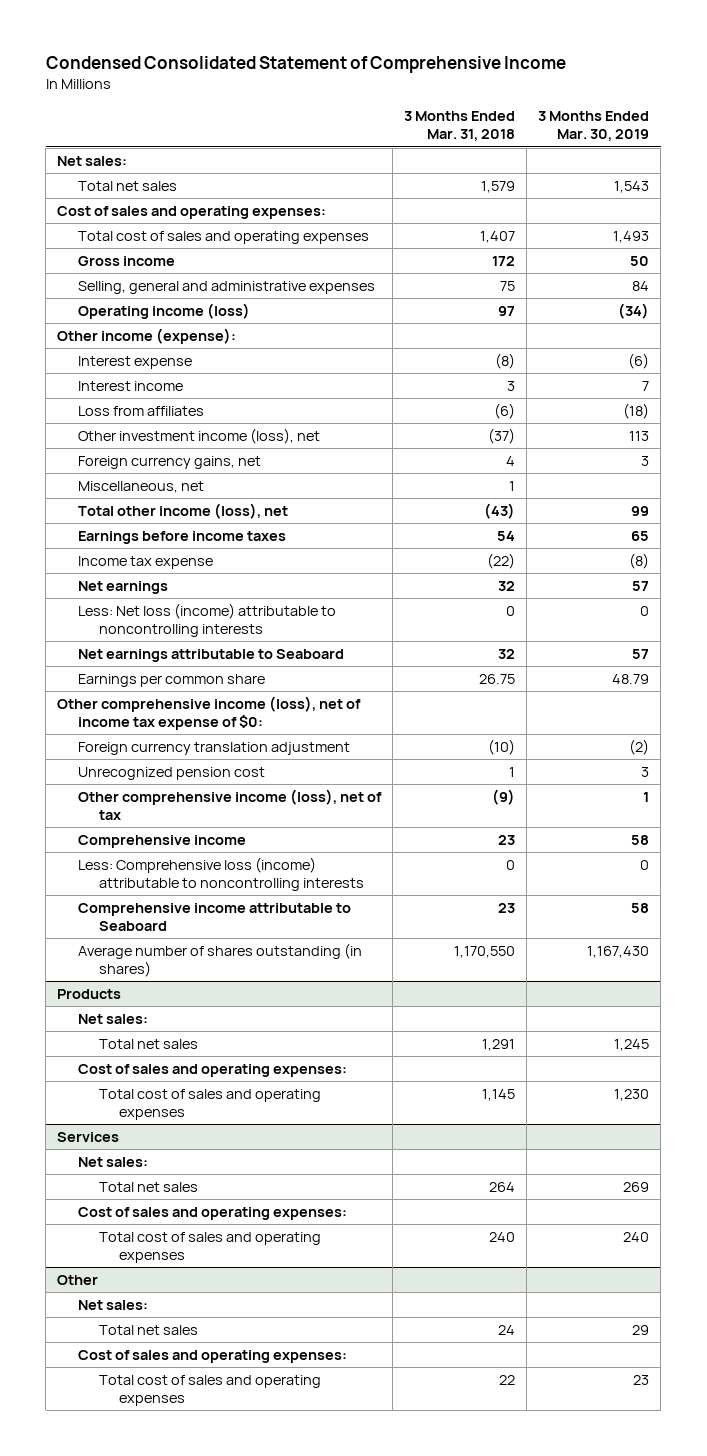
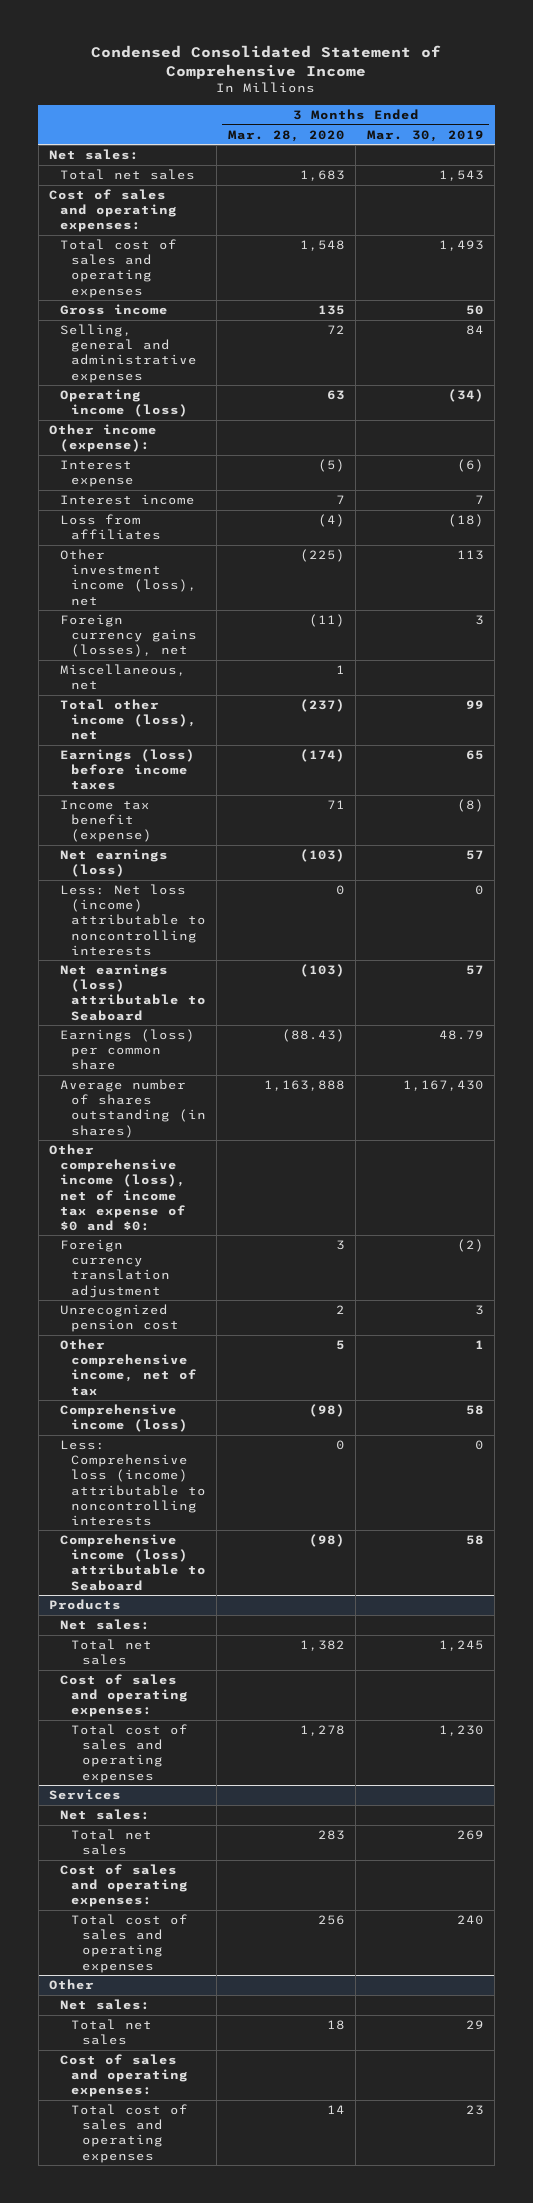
- | 3 Months Ended Mar. 31, 2018 | 3 Months Ended Mar. 30, 2019
+ | 3 Months Ended Mar. 28, 2020 | 3 Months Ended Mar. 30, 2019
- Foreign currency gains, net | 4 | 3
+ Foreign currency gains (losses), net | (11) | 3
- Earnings before income taxes | 54 | 65
- Income tax expense | (22) | (8)
- Net earnings | 32 | 57
+ Earnings (loss) before income taxes | (174) | 65
+ Income tax benefit (expense) | 71 | (8)
+ Net earnings (loss) | (103) | 57
- Net earnings attributable to Seaboard | 32 | 57
- Earnings per common share | 26.75 | 48.79
- Other comprehensive income (loss), net of income tax expense of $0:
+ Net earnings (loss) attributable to Seaboard | (103) | 57
+ Earnings (loss) per common share | (88.43) | 48.79
moved up: Average number of shares outstanding (in shares) | 1,163,888 | 1,167,430
+ Other comprehensive income (loss), net of income tax expense of $0 and $0:
- Other comprehensive income (loss), net of tax | (9) | 1
- Comprehensive income | 23 | 58
+ Other comprehensive income, net of tax | 5 | 1
+ Comprehensive income (loss) | (98) | 58
- Comprehensive income attributable to Seaboard | 23 | 58
+ Comprehensive income (loss) attributable to Seaboard | (98) | 58

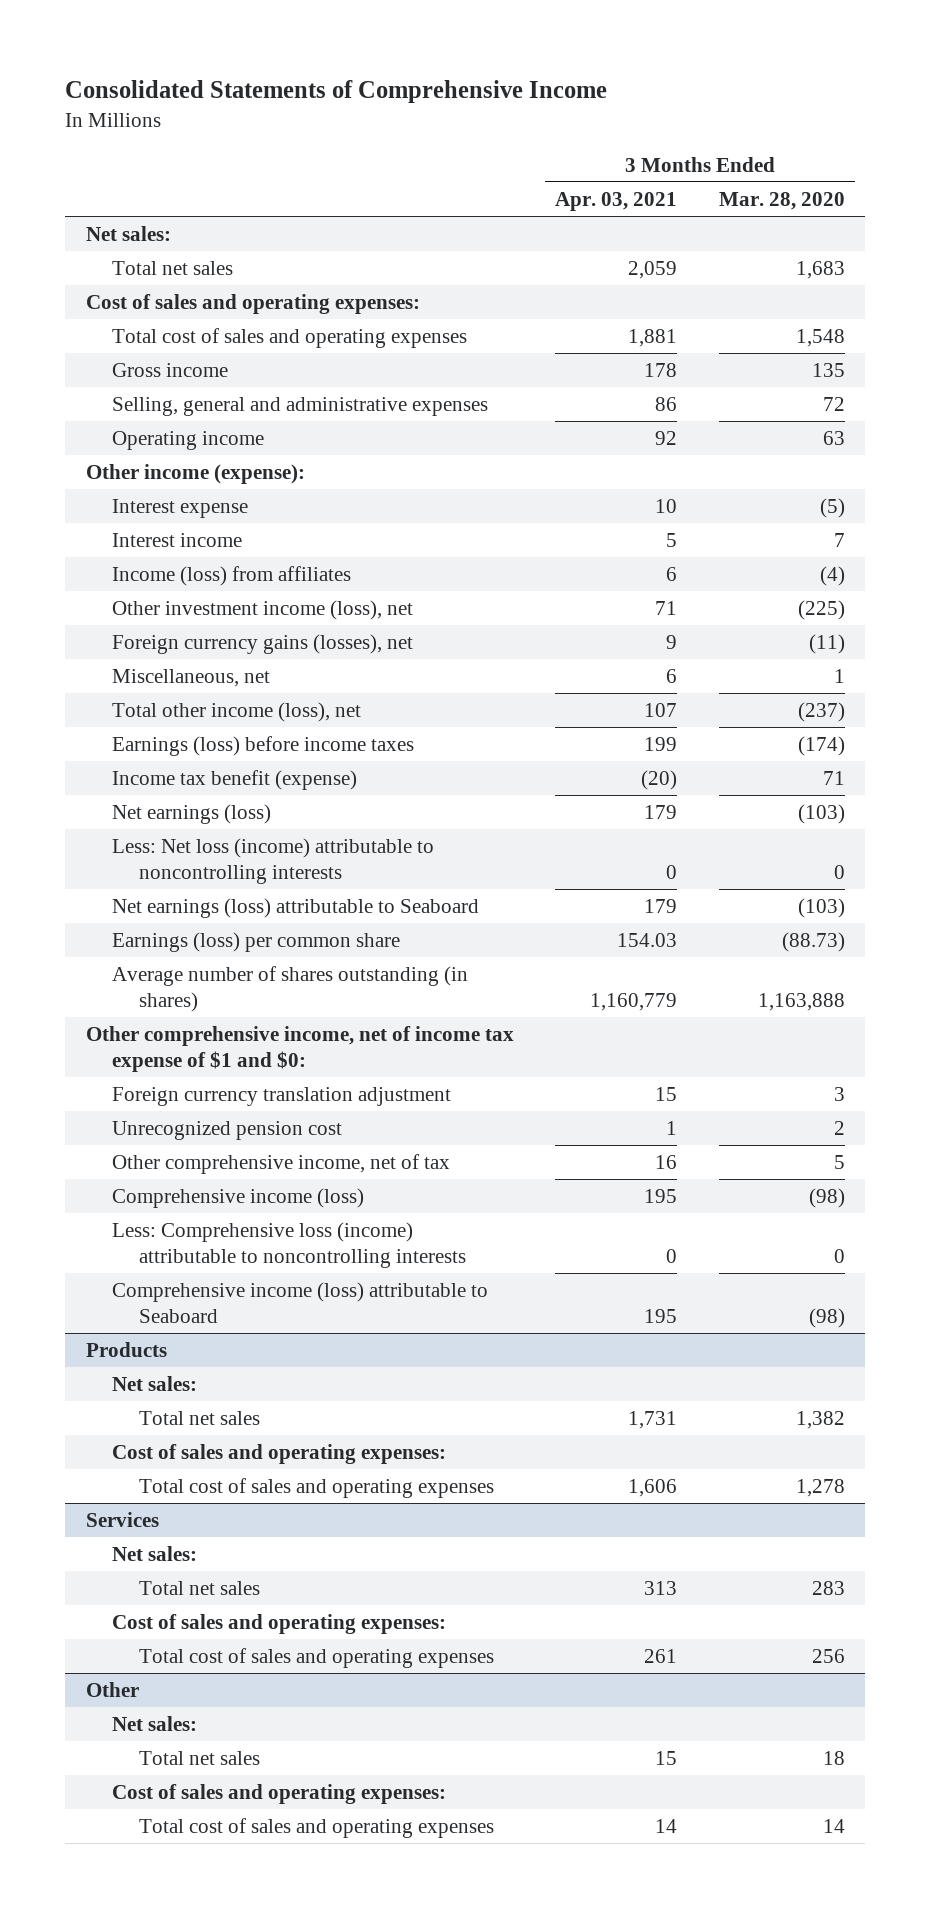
- Condensed Consolidated Statement of Comprehensive Income
+ Consolidated Statements of Comprehensive Income
- | 3 Months Ended Mar. 28, 2020 | 3 Months Ended Mar. 30, 2019
+ | 3 Months Ended Apr. 03, 2021 | 3 Months Ended Mar. 28, 2020
- Operating income (loss) | 63 | (34)
+ Operating income | 92 | 63
- Loss from affiliates | (4) | (18)
+ Income (loss) from affiliates | 6 | (4)
- Earnings (loss) per common share | (88.43) | 48.79
+ Earnings (loss) per common share | 154.03 | (88.73)
- Other comprehensive income (loss), net of income tax expense of $0 and $0:
+ Other comprehensive income, net of income tax expense of $1 and $0:

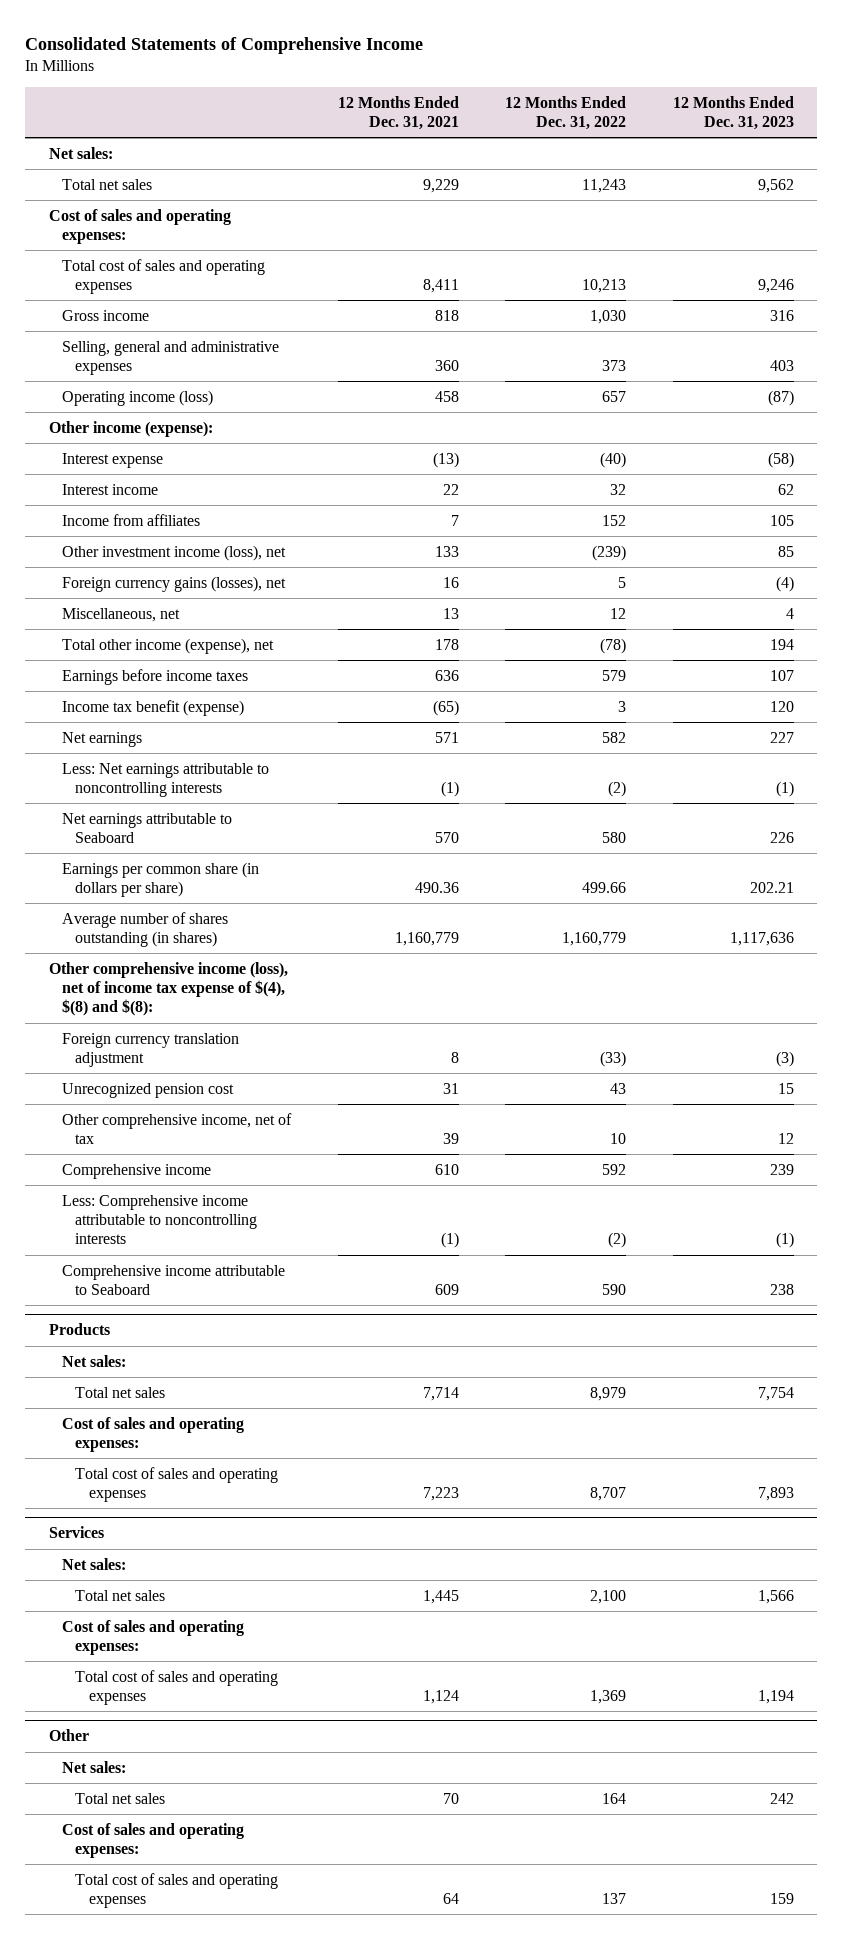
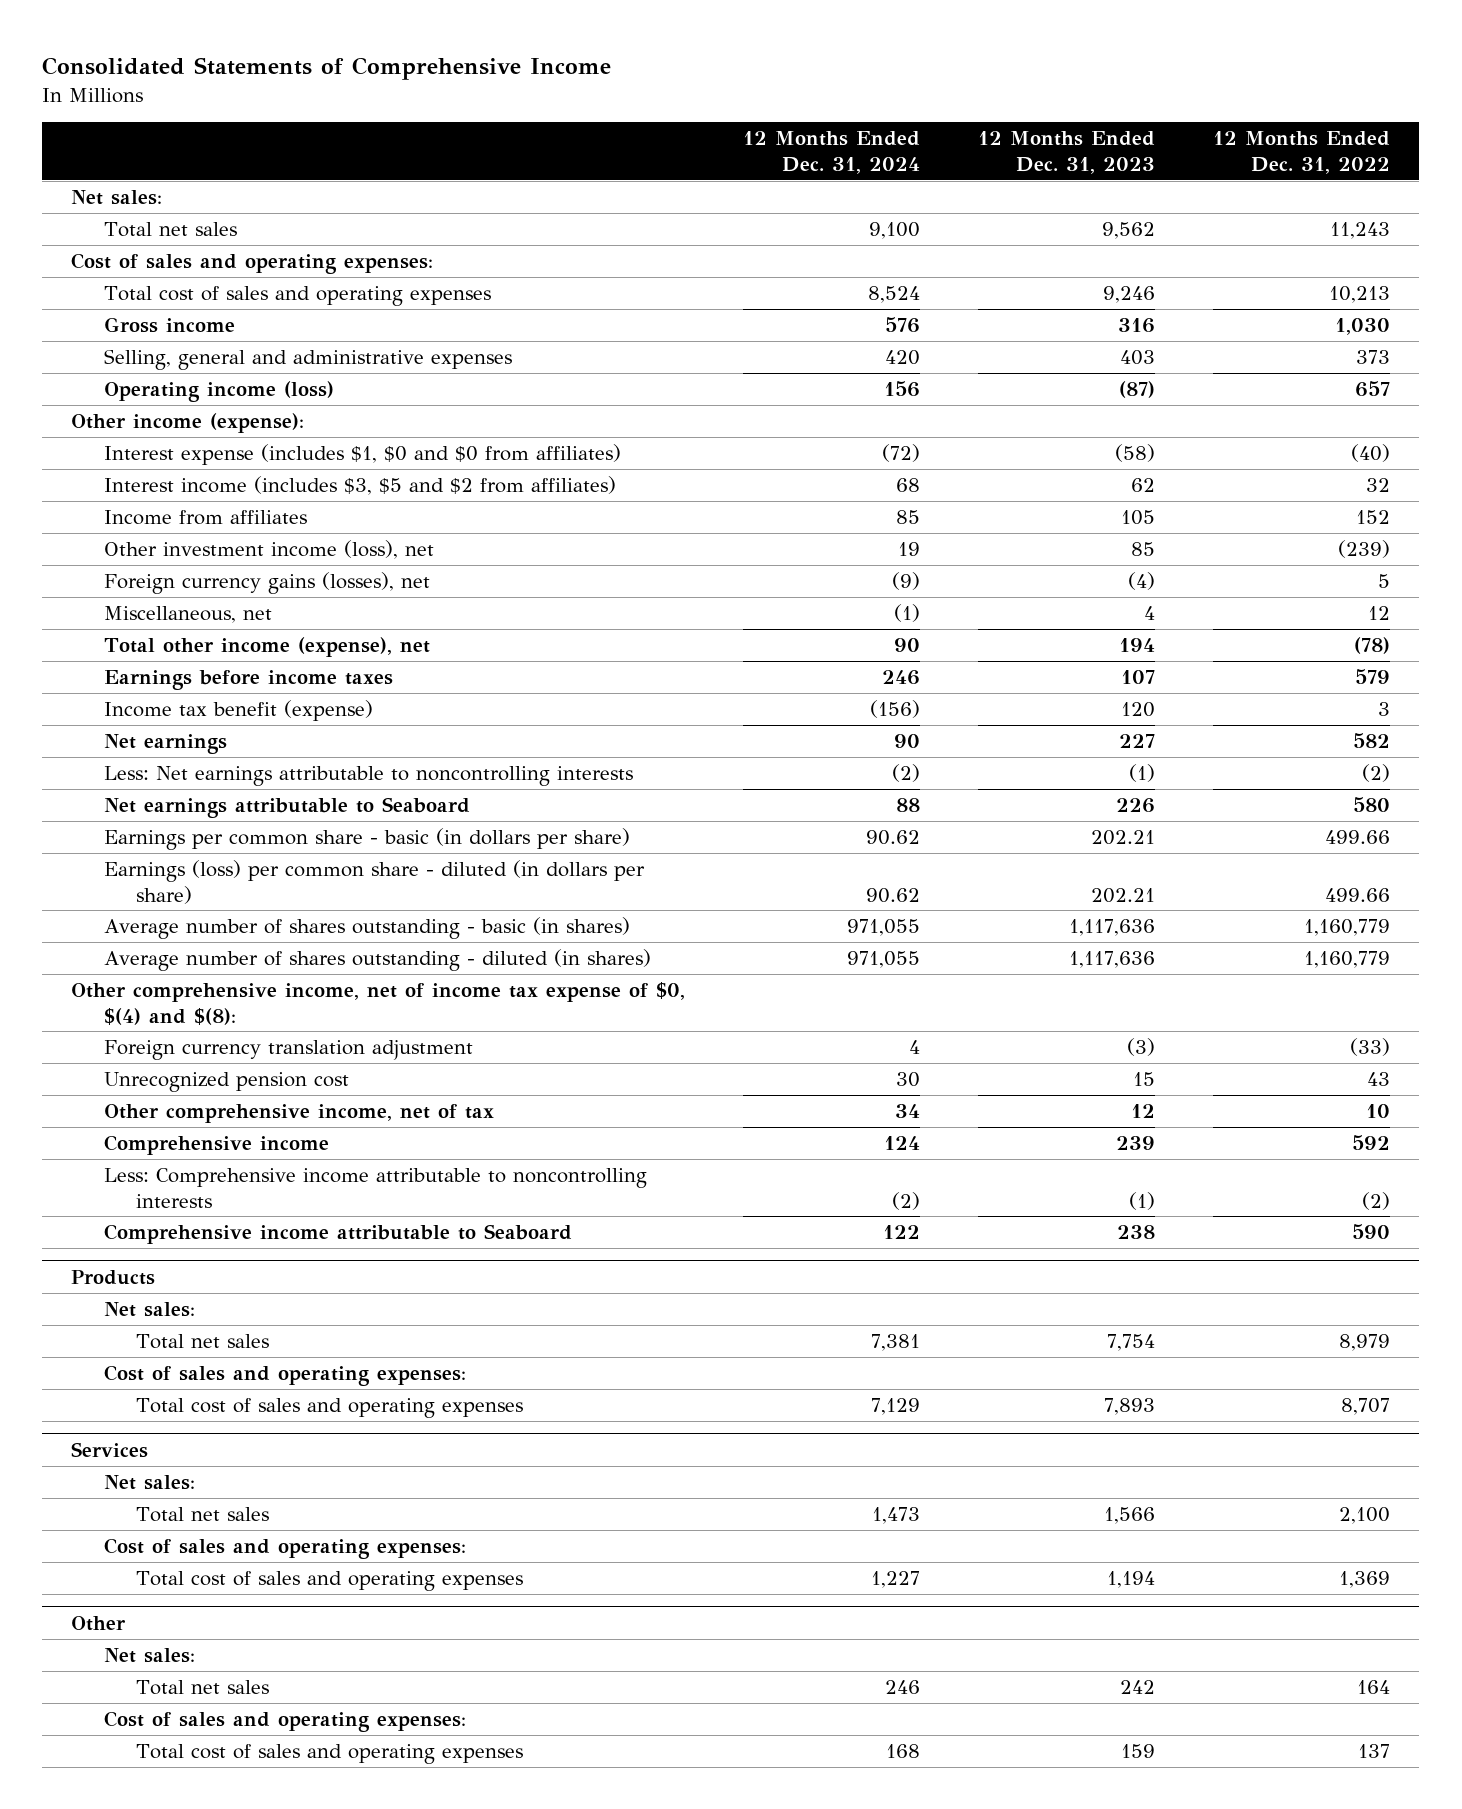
- | 12 Months Ended Dec. 31, 2021 | 12 Months Ended Dec. 31, 2022 | 12 Months Ended Dec. 31, 2023
+ | 12 Months Ended Dec. 31, 2024 | 12 Months Ended Dec. 31, 2023 | 12 Months Ended Dec. 31, 2022
- Interest expense | (13) | (40) | (58)
- Interest income | 22 | 32 | 62
+ Interest expense (includes $1, $0 and $0 from affiliates) | (72) | (58) | (40)
+ Interest income (includes $3, $5 and $2 from affiliates) | 68 | 62 | 32
- Earnings per common share (in dollars per share) | 490.36 | 499.66 | 202.21
- Average number of shares outstanding (in shares) | 1,160,779 | 1,160,779 | 1,117,636
- Other comprehensive income (loss), net of income tax expense of $(4), $(8) and $(8):
+ Earnings per common share - basic (in dollars per share) | 90.62 | 202.21 | 499.66
+ Earnings (loss) per common share - diluted (in dollars per share) | 90.62 | 202.21 | 499.66
+ Average number of shares outstanding - basic (in shares) | 971,055 | 1,117,636 | 1,160,779
+ Average number of shares outstanding - diluted (in shares) | 971,055 | 1,117,636 | 1,160,779
+ Other comprehensive income, net of income tax expense of $0, $(4) and $(8):

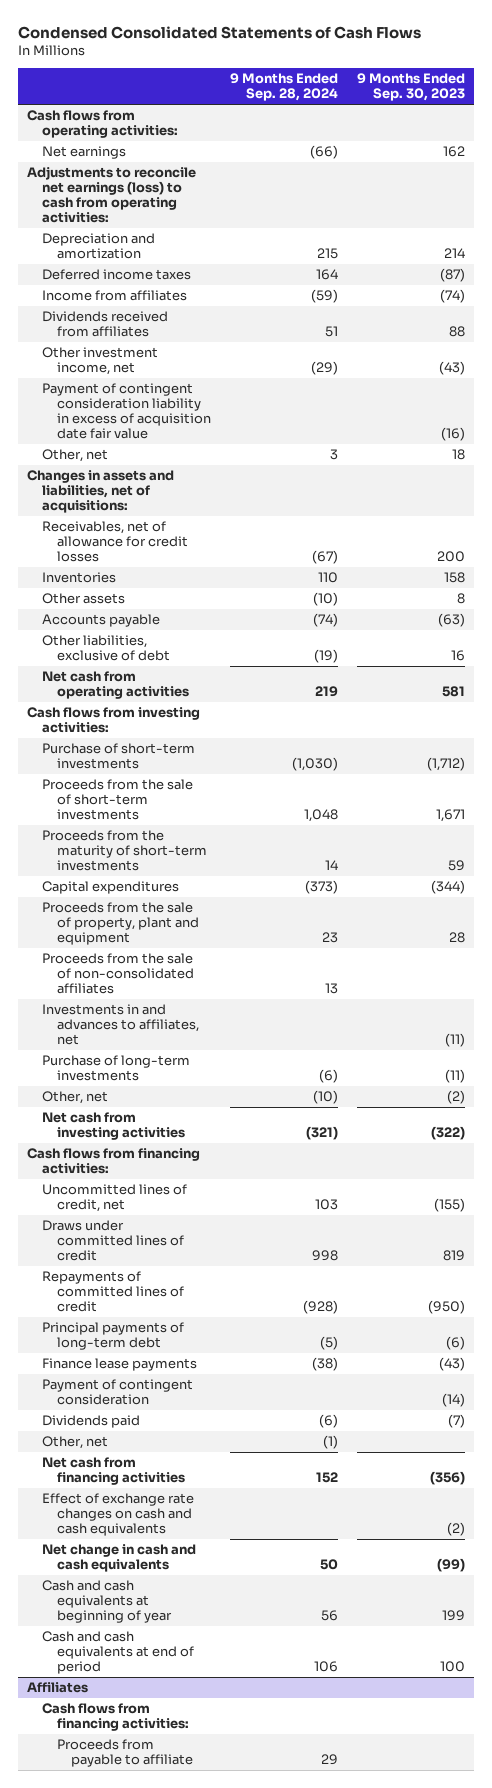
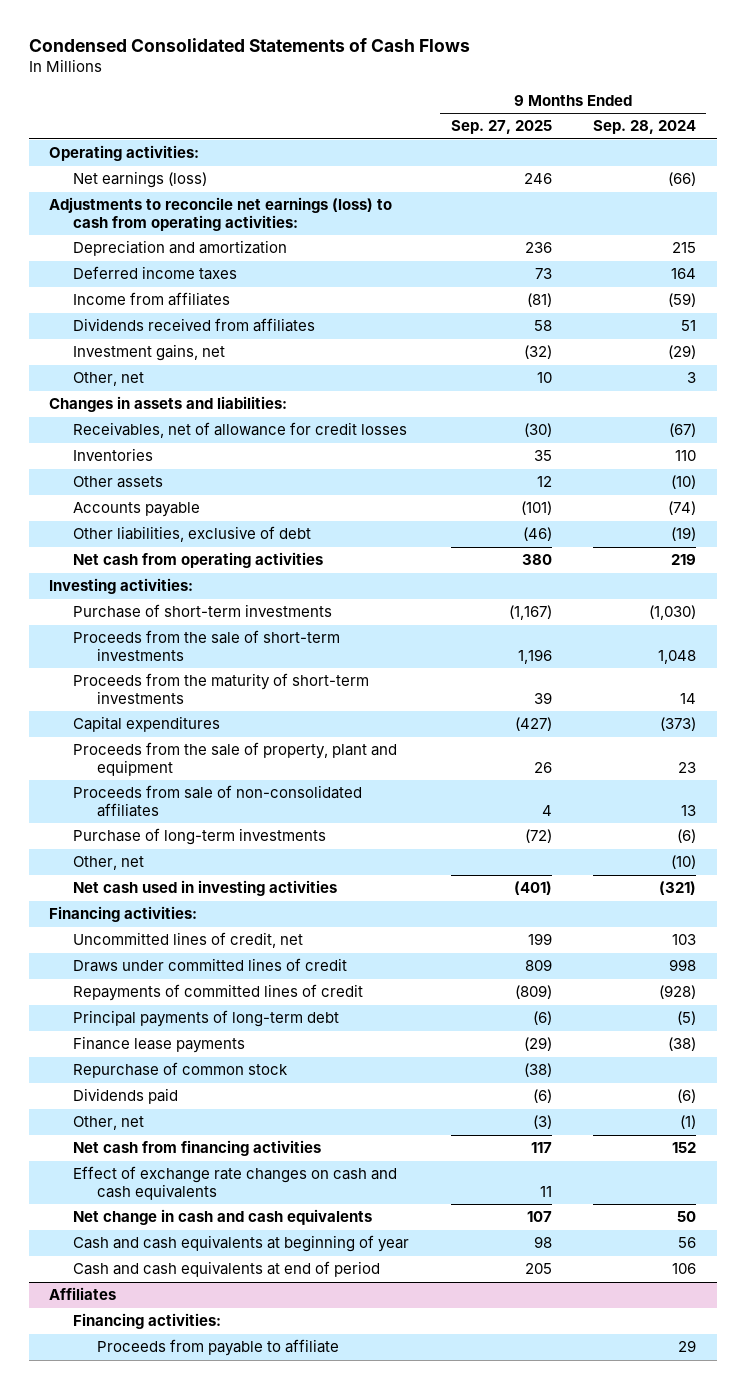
- | 9 Months Ended Sep. 28, 2024 | 9 Months Ended Sep. 30, 2023
+ | 9 Months Ended Sep. 27, 2025 | 9 Months Ended Sep. 28, 2024
- Cash flows from operating activities:
- Net earnings | (66) | 162
+ Operating activities:
+ Net earnings (loss) | 246 | (66)
- Other investment income, net | (29) | (43)
- Payment of contingent consideration liability in excess of acquisition date fair value | | (16)
+ Investment gains, net | (32) | (29)
- Changes in assets and liabilities, net of acquisitions:
+ Changes in assets and liabilities:
- Cash flows from investing activities:
+ Investing activities:
- Proceeds from the sale of non-consolidated affiliates | 13 |
- Investments in and advances to affiliates, net | | (11)
+ Proceeds from sale of non-consolidated affiliates | 4 | 13
- Net cash from investing activities | (321) | (322)
- Cash flows from financing activities:
+ Net cash used in investing activities | (401) | (321)
+ Financing activities:
- Payment of contingent consideration | | (14)
+ Repurchase of common stock | (38) |
@ Affiliates
- Cash flows from financing activities:
+ Financing activities:

